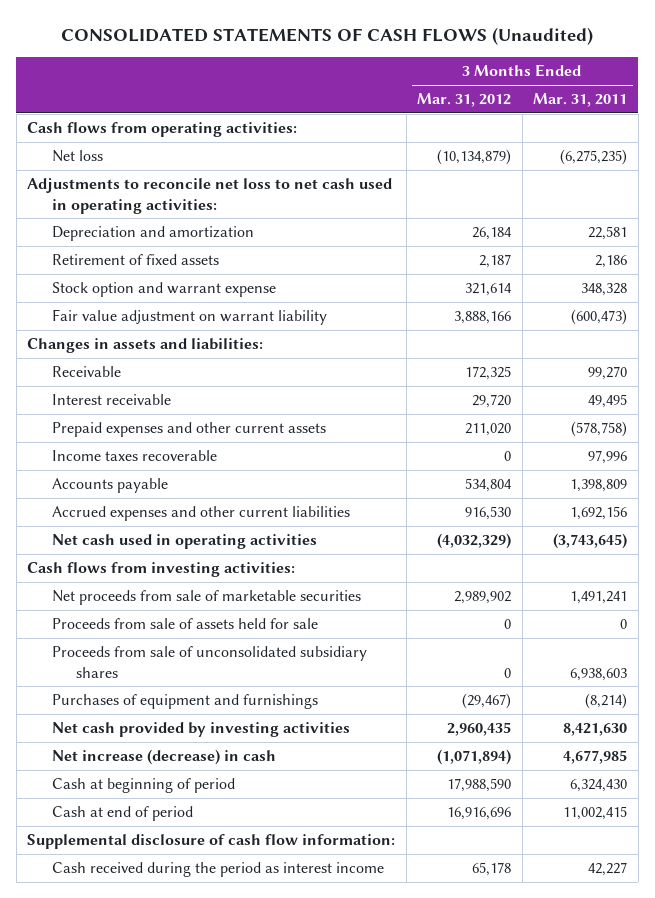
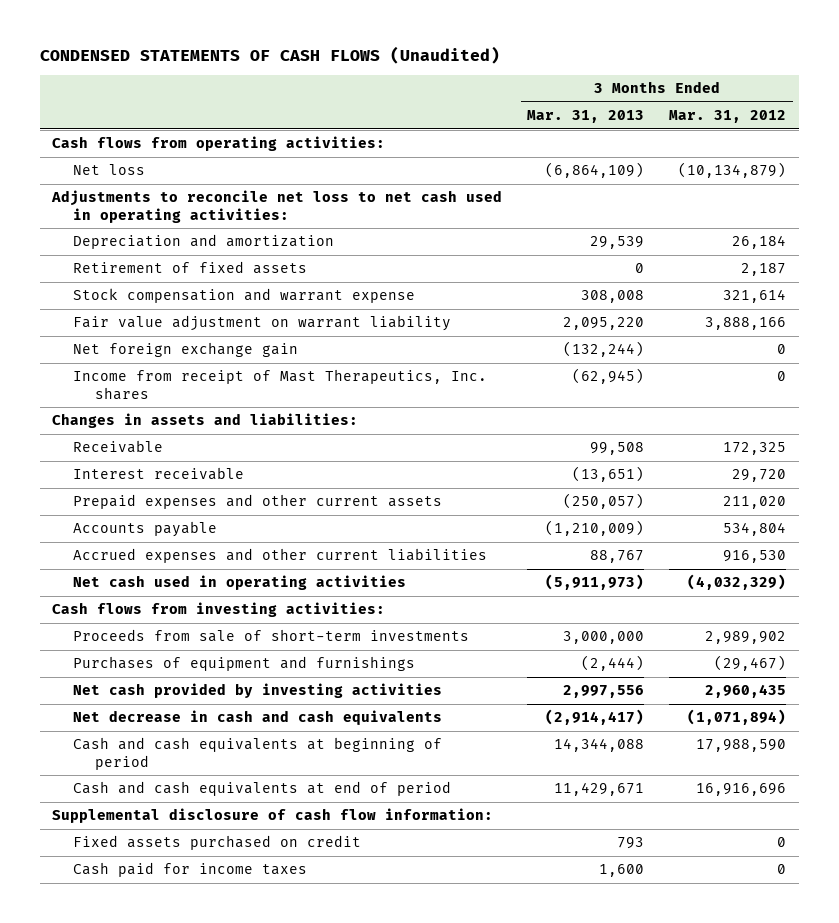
- CONSOLIDATED STATEMENTS OF CASH FLOWS (Unaudited)
+ CONDENSED STATEMENTS OF CASH FLOWS (Unaudited)
- | 3 Months Ended Mar. 31, 2012 | 3 Months Ended Mar. 31, 2011
+ | 3 Months Ended Mar. 31, 2013 | 3 Months Ended Mar. 31, 2012
- Stock option and warrant expense | 321,614 | 348,328
+ Stock compensation and warrant expense | 308,008 | 321,614
+ Net foreign exchange gain | (132,244) | 0
+ Income from receipt of Mast Therapeutics, Inc. shares | (62,945) | 0
- Income taxes recoverable | 0 | 97,996
- Net proceeds from sale of marketable securities | 2,989,902 | 1,491,241
- Proceeds from sale of assets held for sale | 0 | 0
- Proceeds from sale of unconsolidated subsidiary shares | 0 | 6,938,603
+ Proceeds from sale of short-term investments | 3,000,000 | 2,989,902
- Net increase (decrease) in cash | (1,071,894) | 4,677,985
- Cash at beginning of period | 17,988,590 | 6,324,430
- Cash at end of period | 16,916,696 | 11,002,415
+ Net decrease in cash and cash equivalents | (2,914,417) | (1,071,894)
+ Cash and cash equivalents at beginning of period | 14,344,088 | 17,988,590
+ Cash and cash equivalents at end of period | 11,429,671 | 16,916,696
- Cash received during the period as interest income | 65,178 | 42,227
+ Fixed assets purchased on credit | 793 | 0
+ Cash paid for income taxes | 1,600 | 0

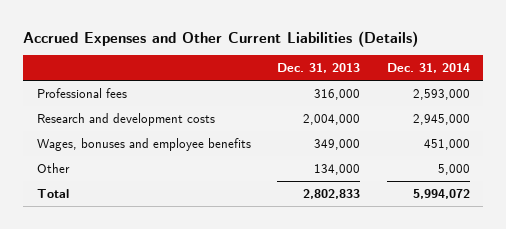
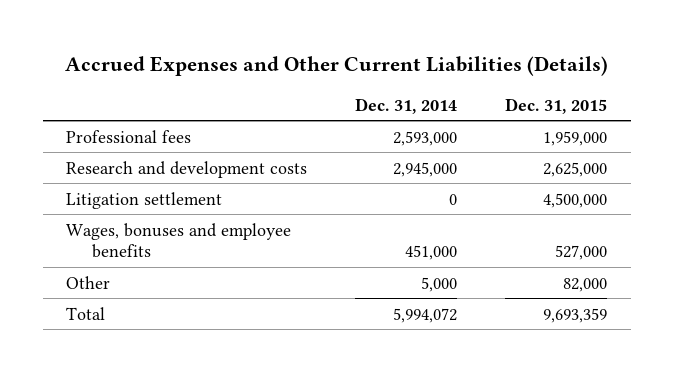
- | Dec. 31, 2013 | Dec. 31, 2014
+ | Dec. 31, 2014 | Dec. 31, 2015
+ Litigation settlement | 0 | 4,500,000

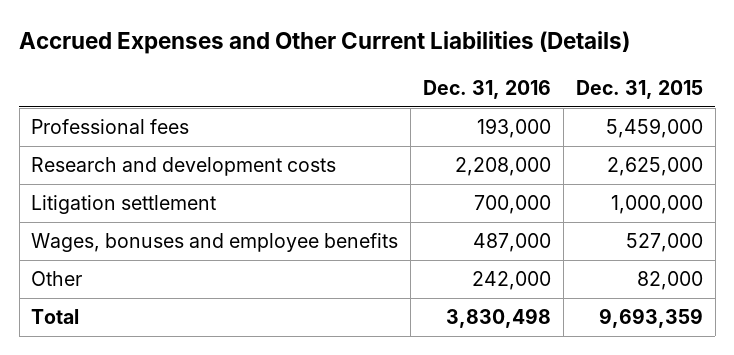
- | Dec. 31, 2014 | Dec. 31, 2015
+ | Dec. 31, 2016 | Dec. 31, 2015
- Professional fees | 2,593,000 | 1,959,000
+ Professional fees | 193,000 | 5,459,000
- Litigation settlement | 0 | 4,500,000
+ Litigation settlement | 700,000 | 1,000,000

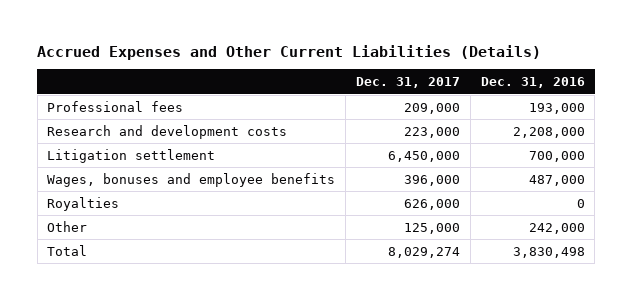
- | Dec. 31, 2016 | Dec. 31, 2015
+ | Dec. 31, 2017 | Dec. 31, 2016
+ Royalties | 626,000 | 0

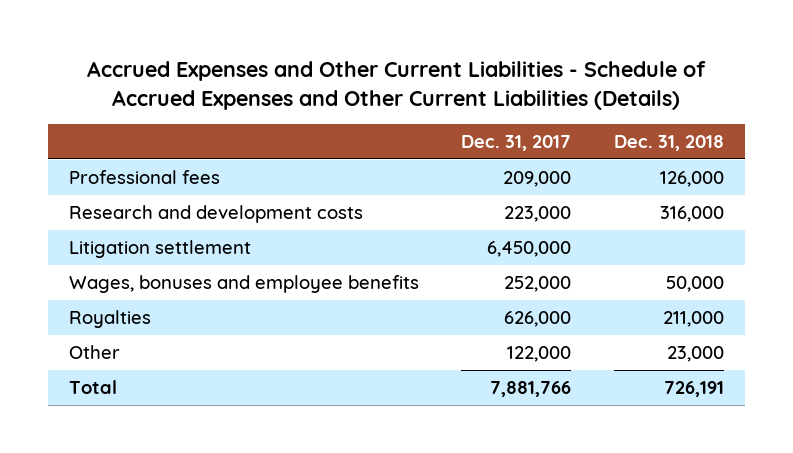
- Accrued Expenses and Other Current Liabilities (Details)
+ Accrued Expenses and Other Current Liabilities - Schedule of Accrued Expenses and Other Current Liabilities (Details)
- | Dec. 31, 2017 | Dec. 31, 2016
+ | Dec. 31, 2017 | Dec. 31, 2018
- Wages, bonuses and employee benefits | 396,000 | 487,000
+ Wages, bonuses and employee benefits | 252,000 | 50,000
- Other | 125,000 | 242,000
- Total | 8,029,274 | 3,830,498
+ Other | 122,000 | 23,000
+ Total | 7,881,766 | 726,191

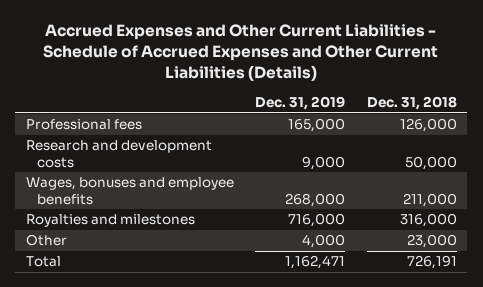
- | Dec. 31, 2017 | Dec. 31, 2018
+ | Dec. 31, 2019 | Dec. 31, 2018
- Research and development costs | 223,000 | 316,000
- Litigation settlement | 6,450,000 |
- Wages, bonuses and employee benefits | 252,000 | 50,000
- Royalties | 626,000 | 211,000
+ Research and development costs | 9,000 | 50,000
+ Wages, bonuses and employee benefits | 268,000 | 211,000
+ Royalties and milestones | 716,000 | 316,000

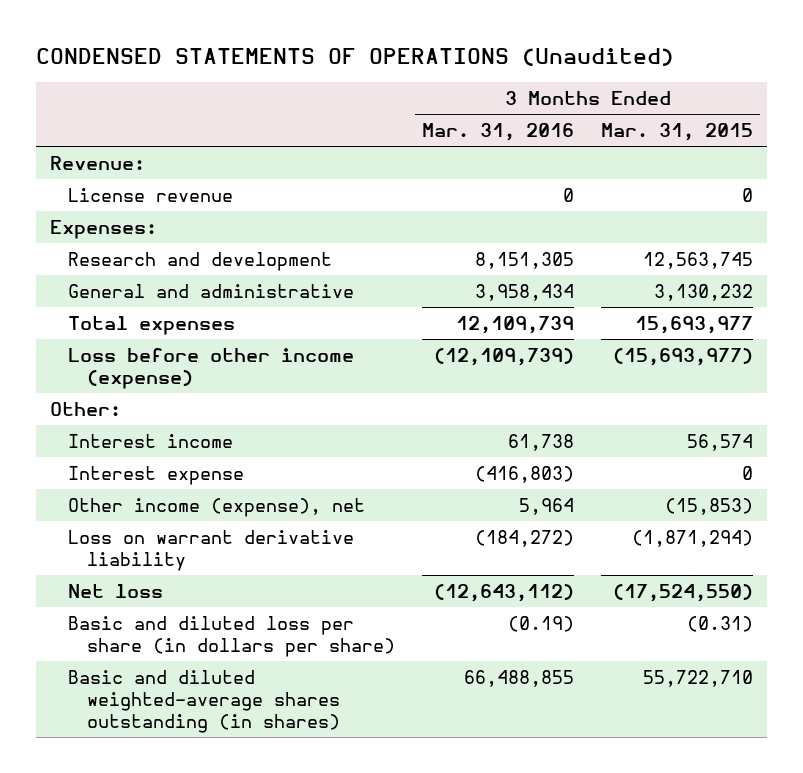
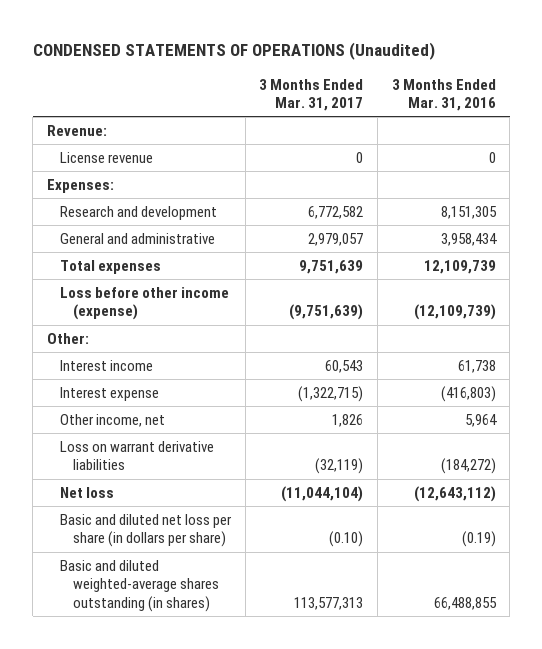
- | 3 Months Ended Mar. 31, 2016 | 3 Months Ended Mar. 31, 2015
+ | 3 Months Ended Mar. 31, 2017 | 3 Months Ended Mar. 31, 2016
- Other income (expense), net | 5,964 | (15,853)
- Loss on warrant derivative liability | (184,272) | (1,871,294)
+ Other income, net | 1,826 | 5,964
+ Loss on warrant derivative liabilities | (32,119) | (184,272)
- Basic and diluted loss per share (in dollars per share) | (0.19) | (0.31)
+ Basic and diluted net loss per share (in dollars per share) | (0.10) | (0.19)

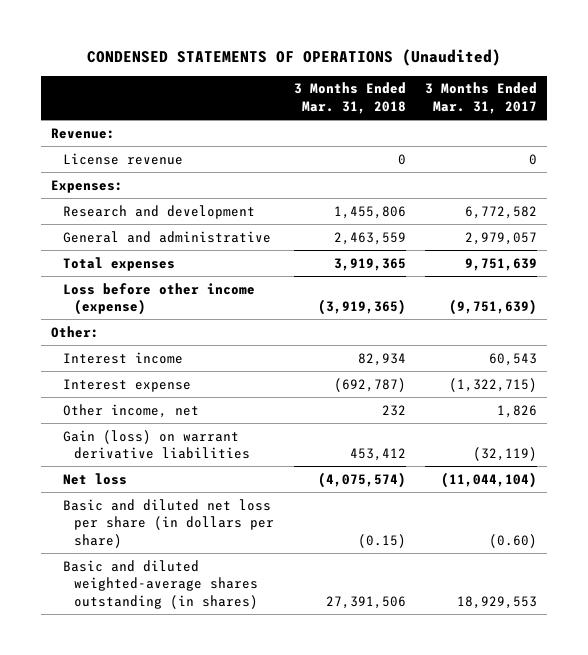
- | 3 Months Ended Mar. 31, 2017 | 3 Months Ended Mar. 31, 2016
+ | 3 Months Ended Mar. 31, 2018 | 3 Months Ended Mar. 31, 2017
- Loss on warrant derivative liabilities | (32,119) | (184,272)
+ Gain (loss) on warrant derivative liabilities | 453,412 | (32,119)
- Basic and diluted net loss per share (in dollars per share) | (0.10) | (0.19)
- Basic and diluted weighted-average shares outstanding (in shares) | 113,577,313 | 66,488,855
+ Basic and diluted net loss per share (in dollars per share) | (0.15) | (0.60)
+ Basic and diluted weighted-average shares outstanding (in shares) | 27,391,506 | 18,929,553

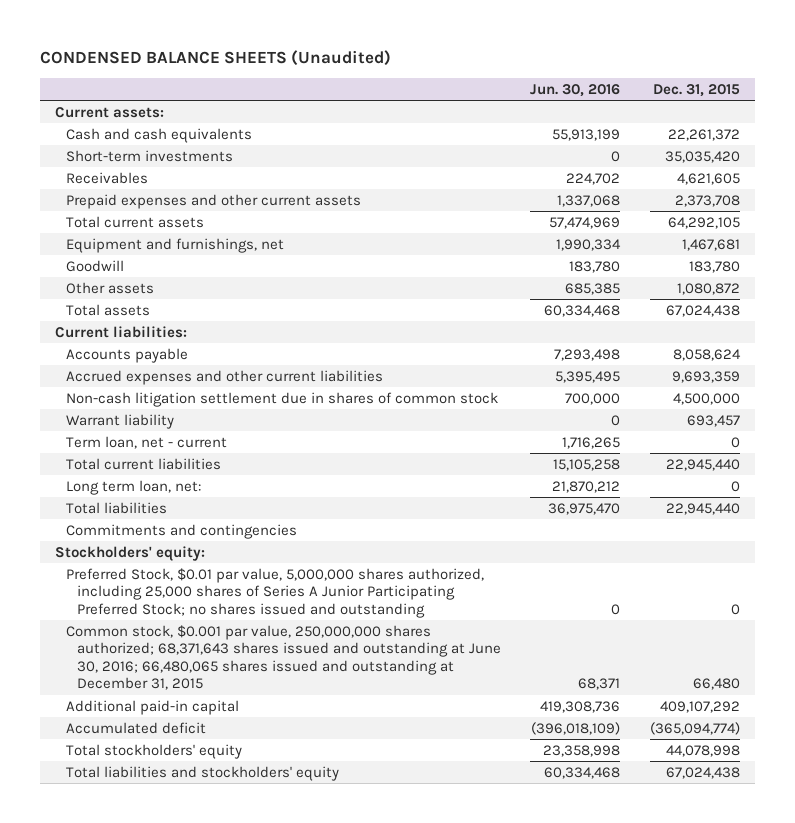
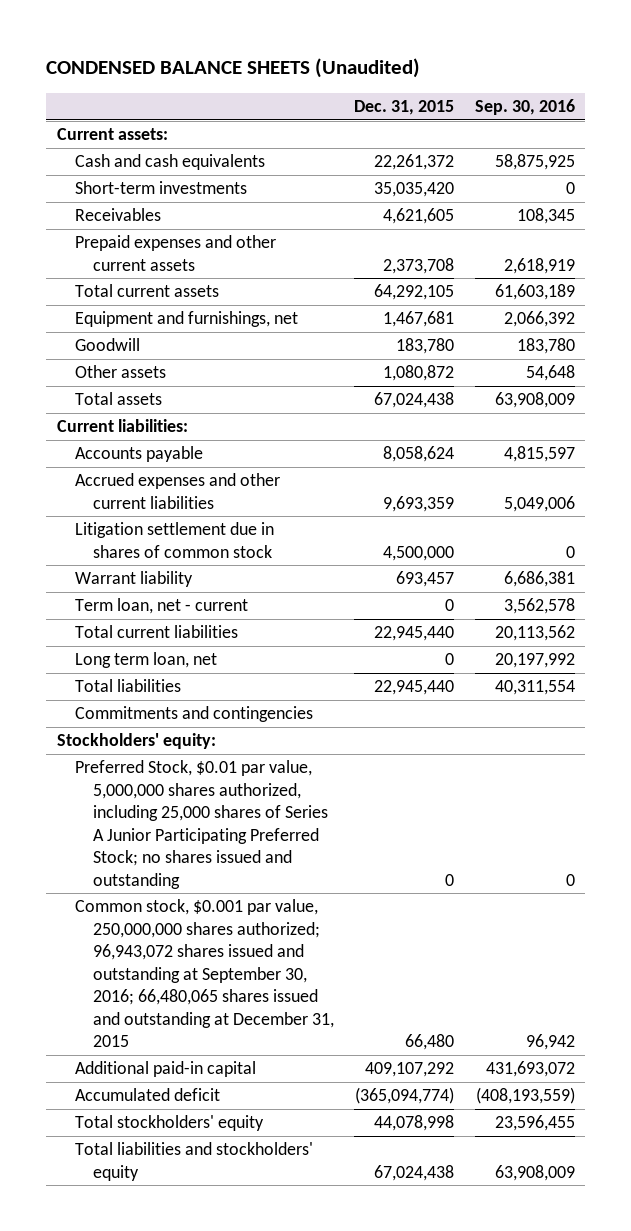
- | Jun. 30, 2016 | Dec. 31, 2015
+ | Dec. 31, 2015 | Sep. 30, 2016
- Non-cash litigation settlement due in shares of common stock | 700,000 | 4,500,000
+ Litigation settlement due in shares of common stock | 4,500,000 | 0
- Long term loan, net: | 21,870,212 | 0
+ Long term loan, net | 0 | 20,197,992
- Common stock, $0.001 par value, 250,000,000 shares authorized; 68,371,643 shares issued and outstanding at June 30, 2016; 66,480,065 shares issued and outstanding at December 31, 2015 | 68,371 | 66,480
+ Common stock, $0.001 par value, 250,000,000 shares authorized; 96,943,072 shares issued and outstanding at September 30, 2016; 66,480,065 shares issued and outstanding at December 31, 2015 | 66,480 | 96,942

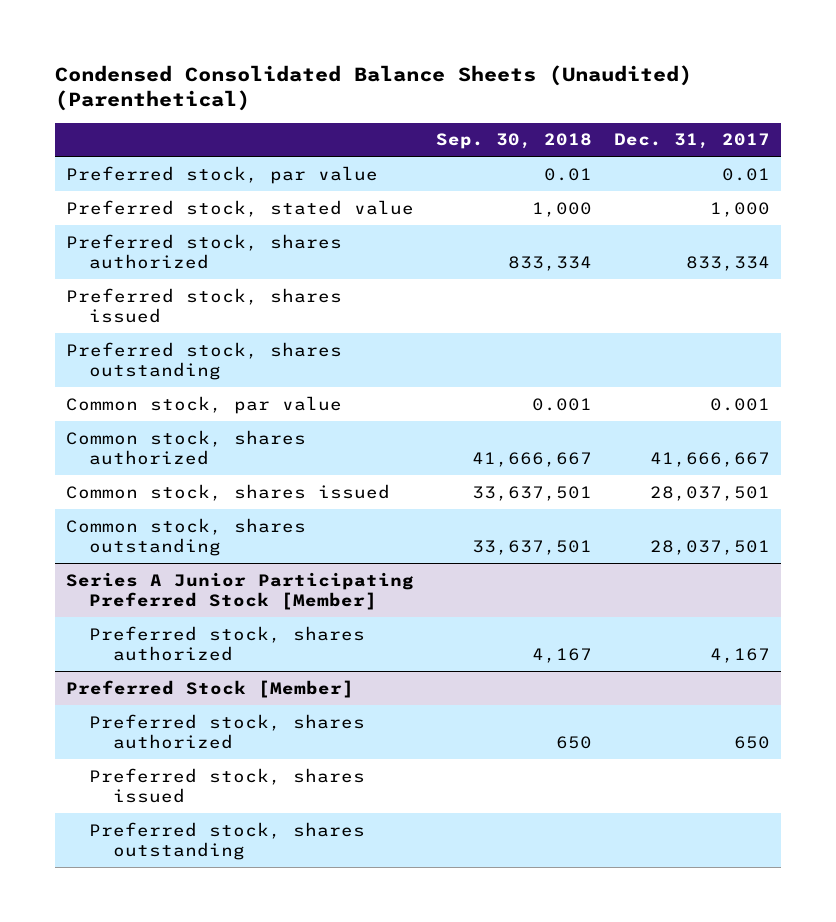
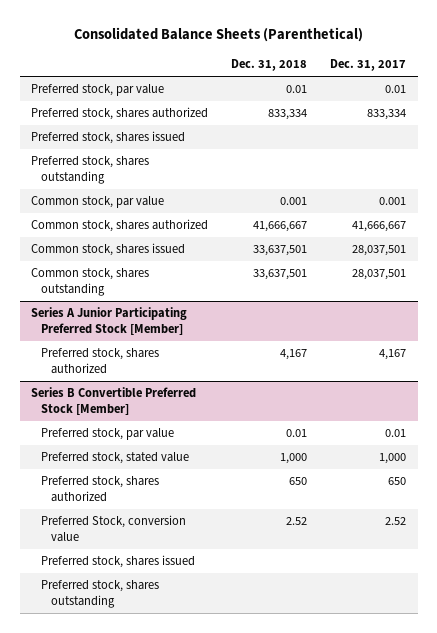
- Condensed Consolidated Balance Sheets (Unaudited) (Parenthetical)
+ Consolidated Balance Sheets (Parenthetical)
- | Sep. 30, 2018 | Dec. 31, 2017
+ | Dec. 31, 2018 | Dec. 31, 2017
- Preferred stock, stated value | 1,000 | 1,000
- Preferred Stock [Member]
+ Series B Convertible Preferred Stock [Member]
+ Preferred stock, par value | 0.01 | 0.01
+ Preferred stock, stated value | 1,000 | 1,000
+ Preferred Stock, conversion value | 2.52 | 2.52

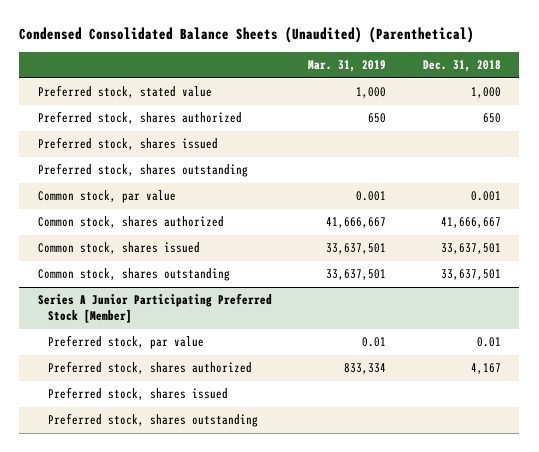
- Consolidated Balance Sheets (Parenthetical)
+ Condensed Consolidated Balance Sheets (Unaudited) (Parenthetical)
- | Dec. 31, 2018 | Dec. 31, 2017
+ | Mar. 31, 2019 | Dec. 31, 2018
- Preferred stock, par value | 0.01 | 0.01
- Preferred stock, shares authorized | 833,334 | 833,334
+ Preferred stock, stated value | 1,000 | 1,000
+ Preferred stock, shares authorized | 650 | 650
- Series B Convertible Preferred Stock [Member]
- Preferred stock, stated value | 1,000 | 1,000
- Preferred stock, shares authorized | 650 | 650
- Preferred Stock, conversion value | 2.52 | 2.52
@ Series A Junior Participating Preferred Stock [Member]
moved down: Preferred stock, shares authorized | 833,334 | 4,167

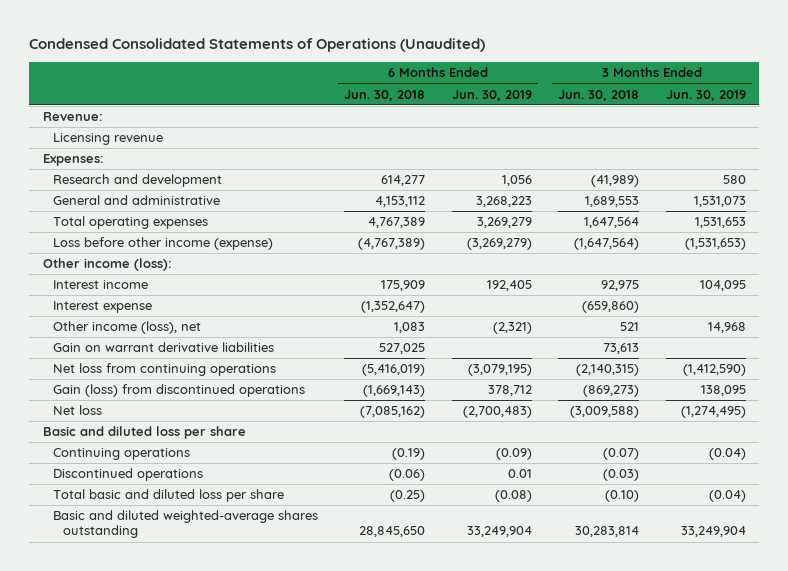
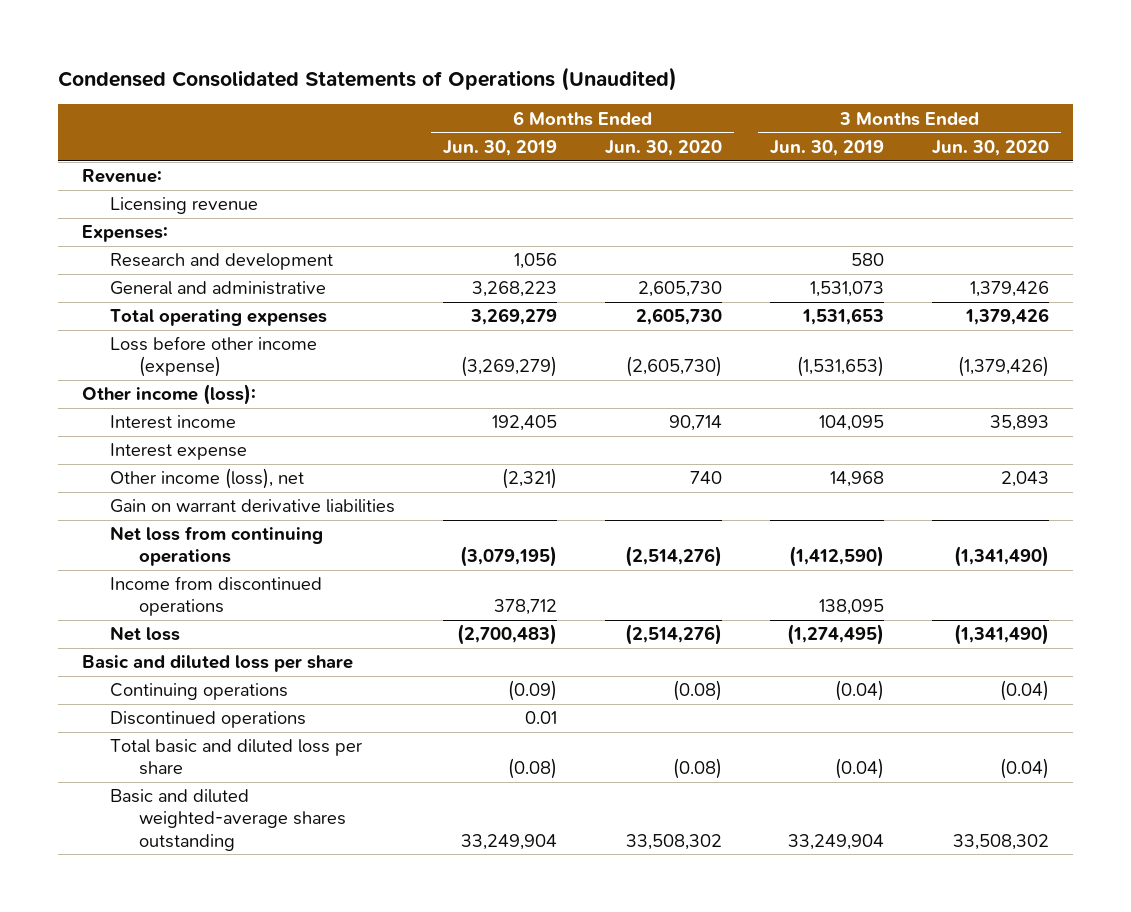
- | 6 Months Ended Jun. 30, 2018 | 6 Months Ended Jun. 30, 2019 | 3 Months Ended Jun. 30, 2018 | 3 Months Ended Jun. 30, 2019
+ | 6 Months Ended Jun. 30, 2019 | 6 Months Ended Jun. 30, 2020 | 3 Months Ended Jun. 30, 2019 | 3 Months Ended Jun. 30, 2020
- Gain (loss) from discontinued operations | (1,669,143) | 378,712 | (869,273) | 138,095
+ Income from discontinued operations | 378,712 | | 138,095 |

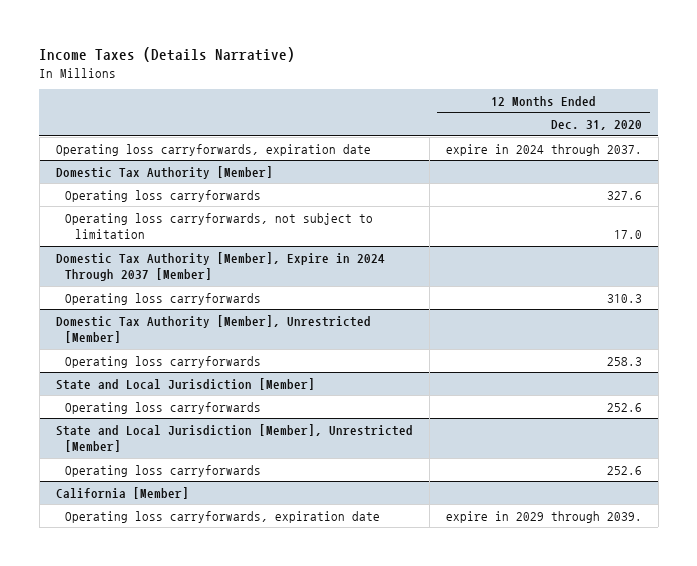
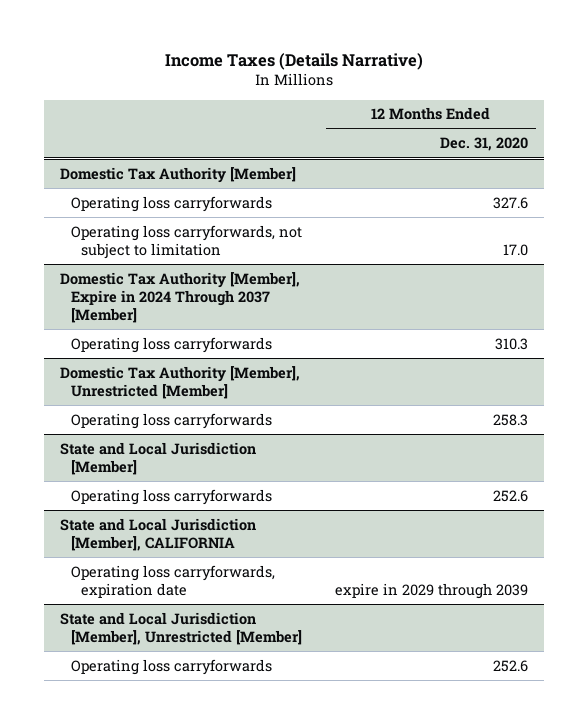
- Operating loss carryforwards, expiration date | expire in 2024 through 2037.
+ State and Local Jurisdiction [Member], CALIFORNIA
+ Operating loss carryforwards, expiration date | expire in 2029 through 2039
- California [Member]
- Operating loss carryforwards, expiration date | expire in 2029 through 2039.

